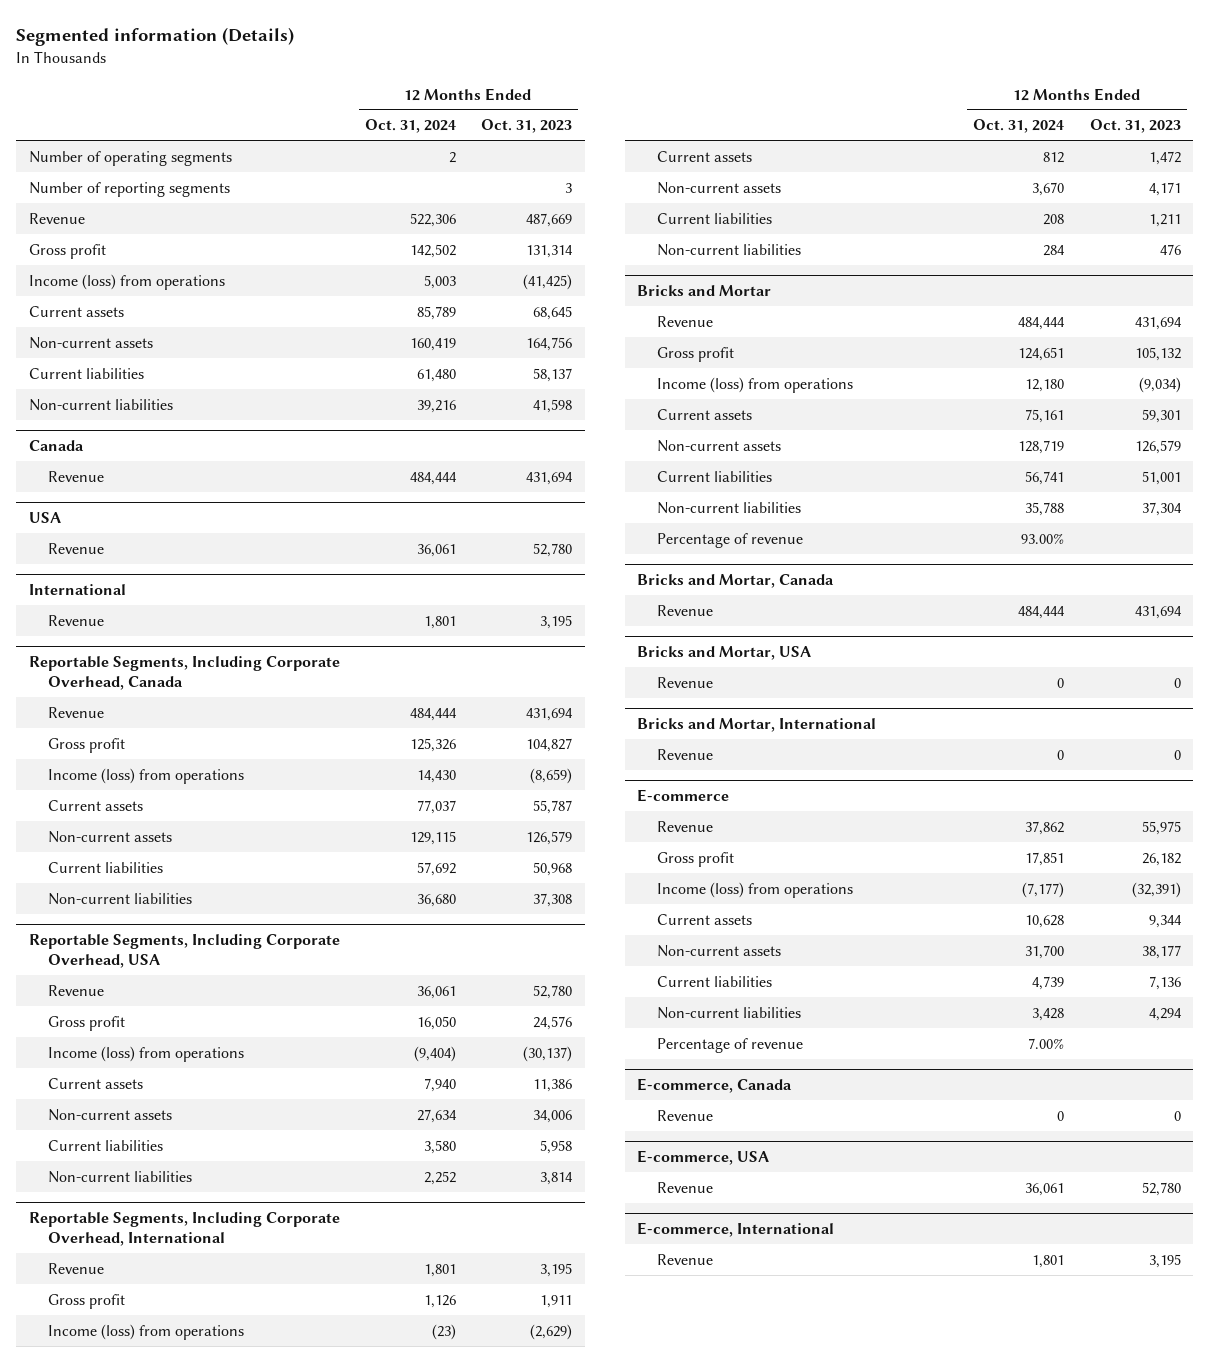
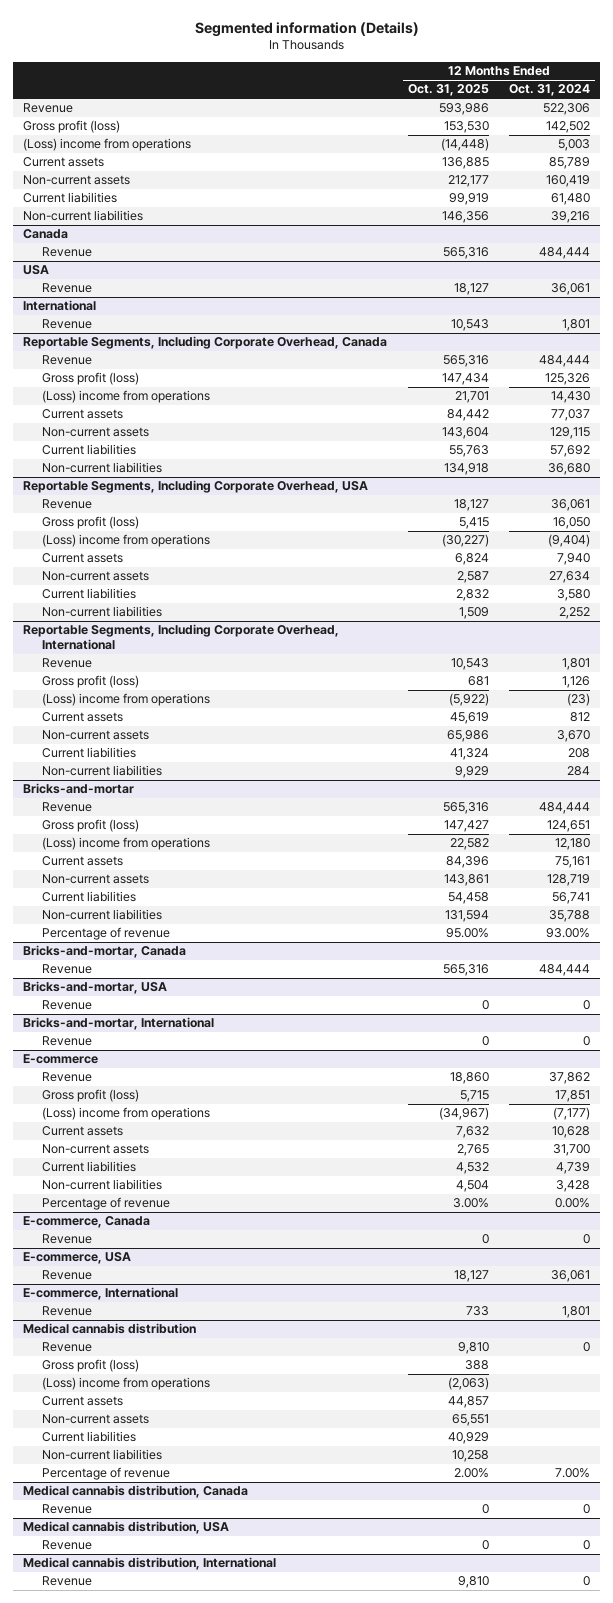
- | 12 Months Ended Oct. 31, 2024 | 12 Months Ended Oct. 31, 2023
+ | 12 Months Ended Oct. 31, 2025 | 12 Months Ended Oct. 31, 2024
- Number of operating segments | 2 |
- Number of reporting segments | | 3
- Gross profit | 142,502 | 131,314
- Income (loss) from operations | 5,003 | (41,425)
+ Gross profit (loss) | 153,530 | 142,502
+ (Loss) income from operations | (14,448) | 5,003
@ Reportable Segments, Including Corporate Overhead, Canada
- Gross profit | 125,326 | 104,827
- Income (loss) from operations | 14,430 | (8,659)
+ Gross profit (loss) | 147,434 | 125,326
+ (Loss) income from operations | 21,701 | 14,430
@ Reportable Segments, Including Corporate Overhead, USA
- Gross profit | 16,050 | 24,576
- Income (loss) from operations | (9,404) | (30,137)
+ Gross profit (loss) | 5,415 | 16,050
+ (Loss) income from operations | (30,227) | (9,404)
@ Reportable Segments, Including Corporate Overhead, International
- Gross profit | 1,126 | 1,911
- Income (loss) from operations | (23) | (2,629)
+ Gross profit (loss) | 681 | 1,126
+ (Loss) income from operations | (5,922) | (23)
- Bricks and Mortar
+ Bricks-and-mortar
- Gross profit | 124,651 | 105,132
- Income (loss) from operations | 12,180 | (9,034)
+ Gross profit (loss) | 147,427 | 124,651
+ (Loss) income from operations | 22,582 | 12,180
- Bricks and Mortar, Canada
+ Bricks-and-mortar, Canada
- Bricks and Mortar, USA
+ Bricks-and-mortar, USA
- Bricks and Mortar, International
+ Bricks-and-mortar, International
@ E-commerce
- Gross profit | 17,851 | 26,182
- Income (loss) from operations | (7,177) | (32,391)
+ Gross profit (loss) | 5,715 | 17,851
+ (Loss) income from operations | (34,967) | (7,177)
- Percentage of revenue | 7.00% |
+ Percentage of revenue | 3.00% | 0.00%
+ Medical cannabis distribution
+ Revenue | 9,810 | 0
+ Gross profit (loss) | 388 |
+ (Loss) income from operations | (2,063) |
+ Current assets | 44,857 |
+ Non-current assets | 65,551 |
+ Current liabilities | 40,929 |
+ Non-current liabilities | 10,258 |
+ Percentage of revenue | 2.00% | 7.00%
+ Medical cannabis distribution, Canada
+ Revenue | 0 | 0
+ Medical cannabis distribution, USA
+ Revenue | 0 | 0
+ Medical cannabis distribution, International
+ Revenue | 9,810 | 0

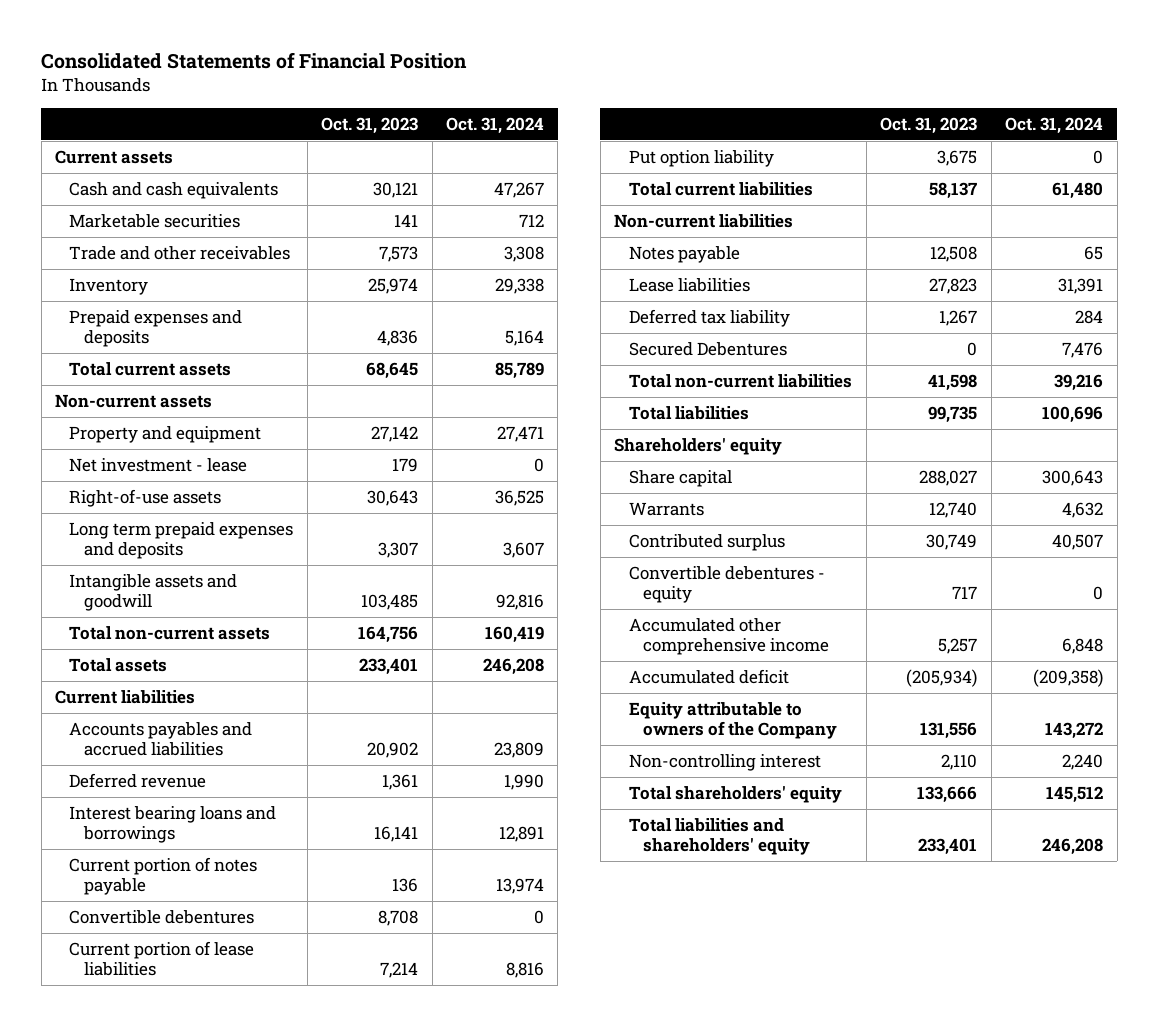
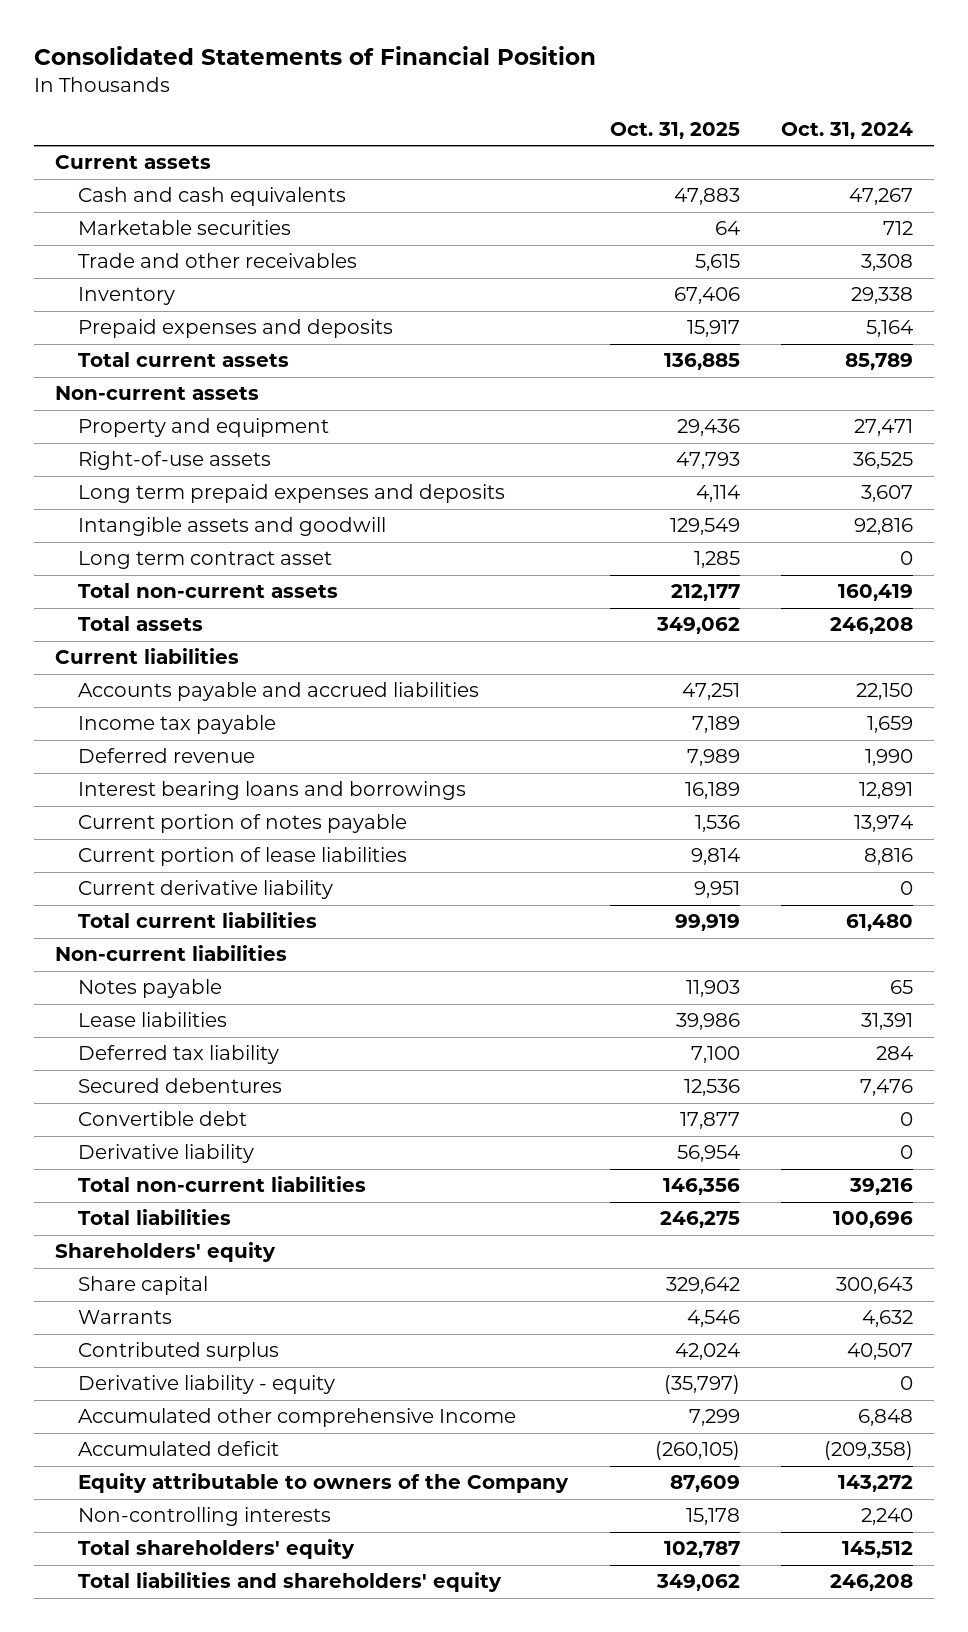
- | Oct. 31, 2023 | Oct. 31, 2024
+ | Oct. 31, 2025 | Oct. 31, 2024
- Net investment - lease | 179 | 0
+ Long term contract asset | 1,285 | 0
- Accounts payables and accrued liabilities | 20,902 | 23,809
+ Accounts payable and accrued liabilities | 47,251 | 22,150
+ Income tax payable | 7,189 | 1,659
- Convertible debentures | 8,708 | 0
- Put option liability | 3,675 | 0
+ Current derivative liability | 9,951 | 0
- Secured Debentures | 0 | 7,476
+ Secured debentures | 12,536 | 7,476
+ Convertible debt | 17,877 | 0
+ Derivative liability | 56,954 | 0
- Convertible debentures - equity | 717 | 0
- Accumulated other comprehensive income | 5,257 | 6,848
+ Derivative liability - equity | (35,797) | 0
+ Accumulated other comprehensive Income | 7,299 | 6,848
- Non-controlling interest | 2,110 | 2,240
+ Non-controlling interests | 15,178 | 2,240

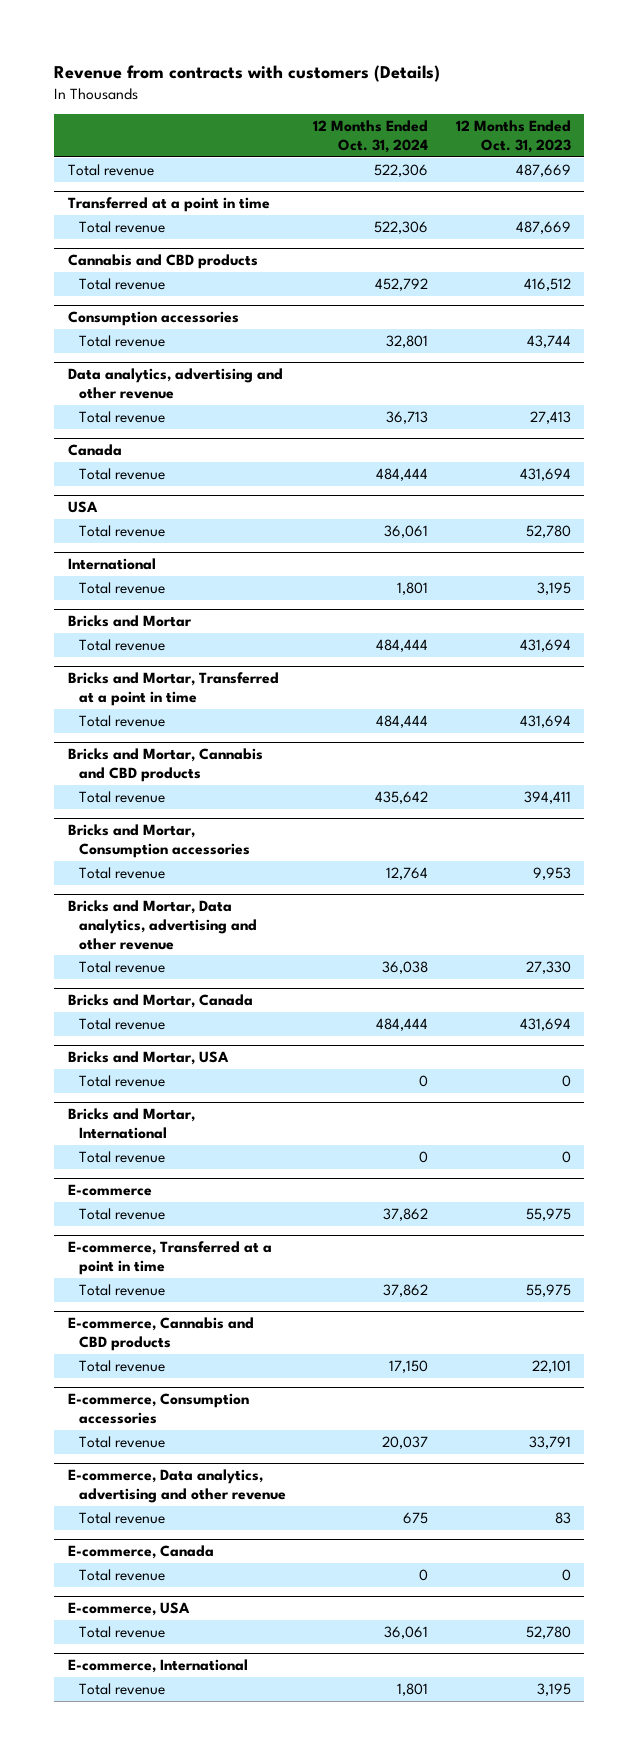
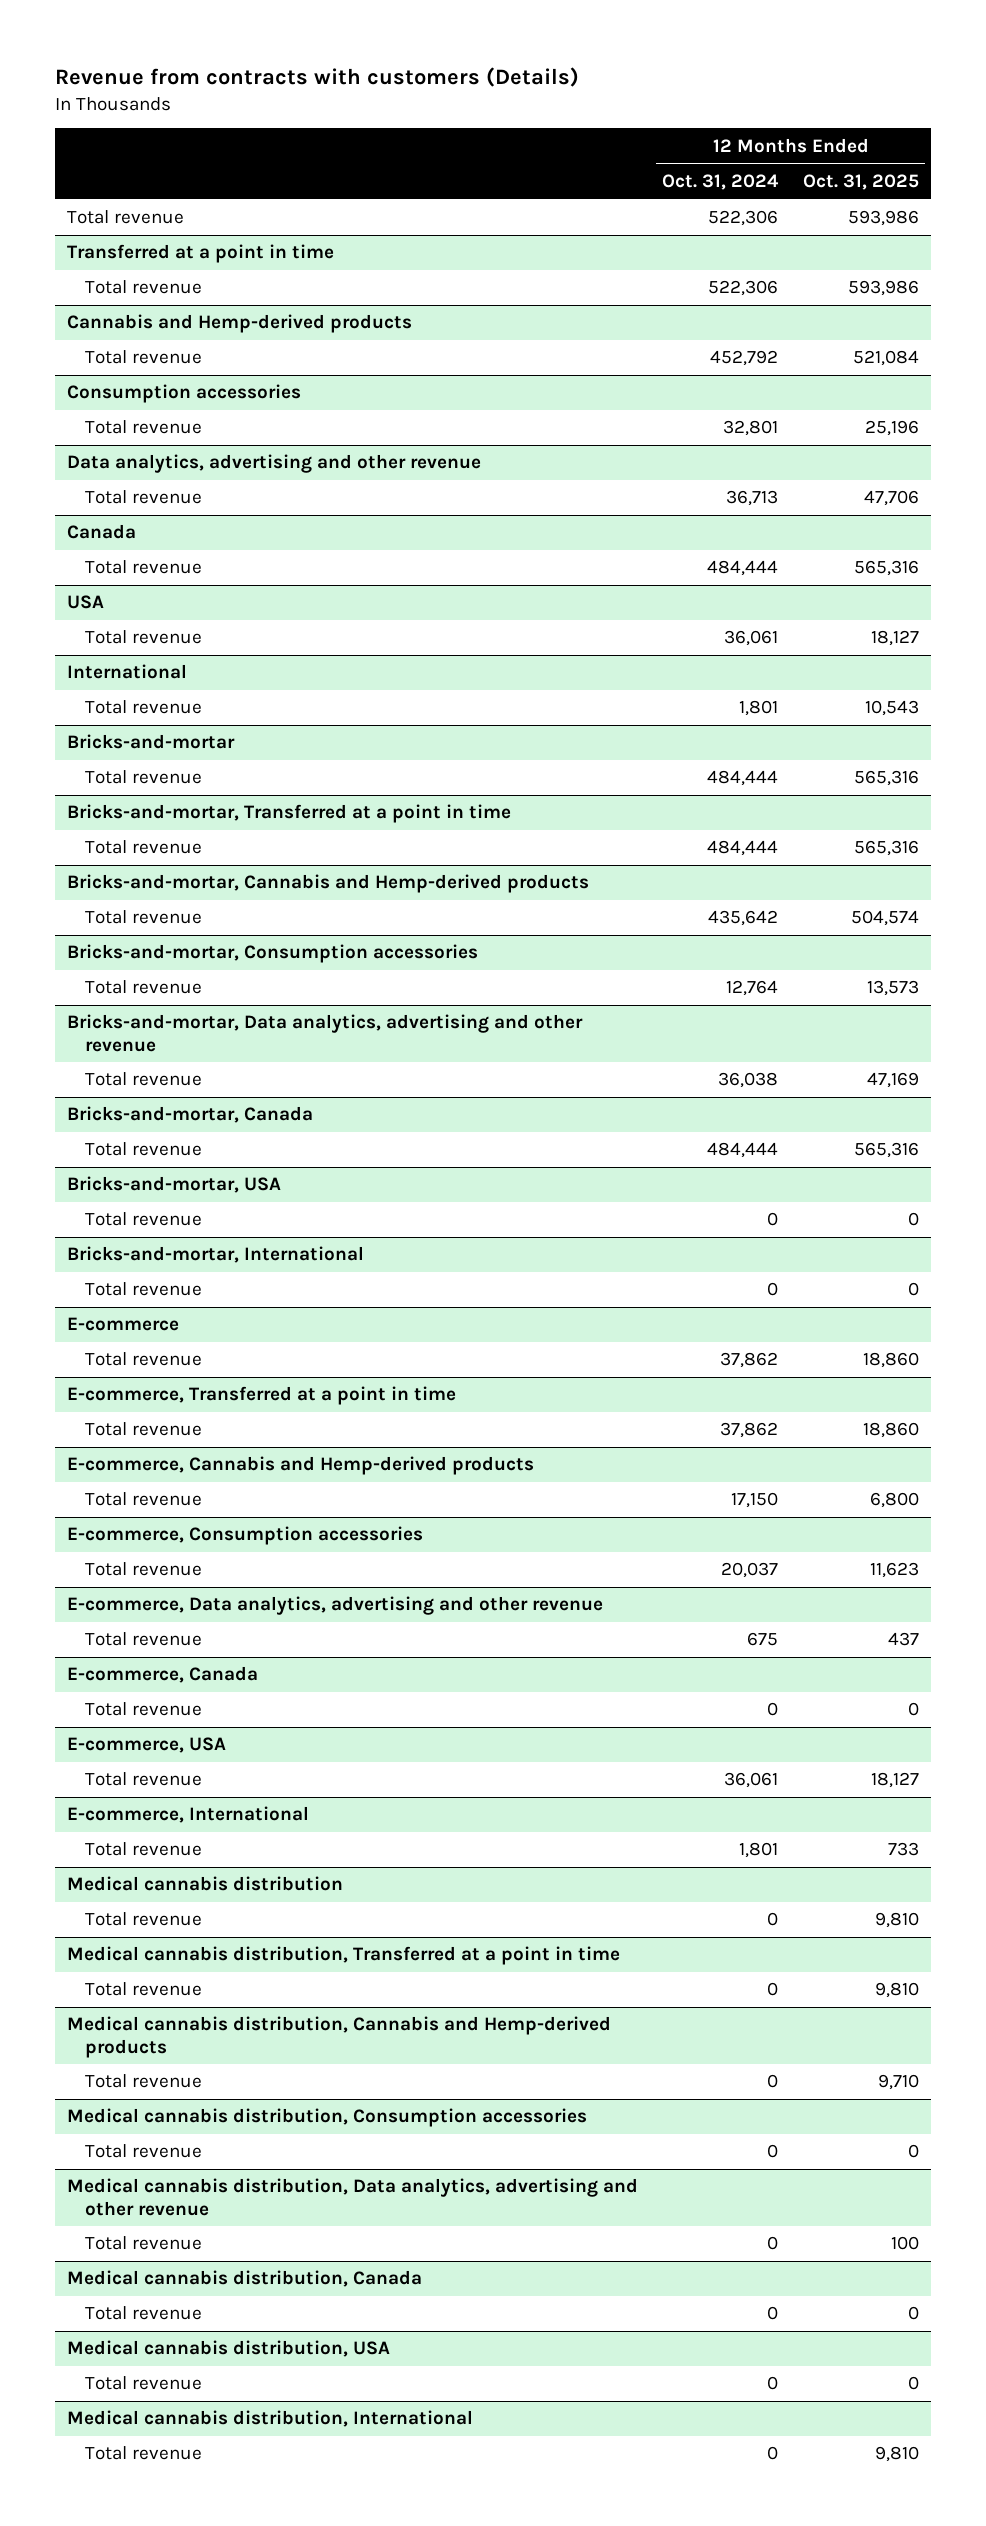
- | 12 Months Ended Oct. 31, 2024 | 12 Months Ended Oct. 31, 2023
+ | 12 Months Ended Oct. 31, 2024 | 12 Months Ended Oct. 31, 2025
- Cannabis and CBD products
+ Cannabis and Hemp-derived products
- Bricks and Mortar
+ Bricks-and-mortar
- Bricks and Mortar, Transferred at a point in time
+ Bricks-and-mortar, Transferred at a point in time
- Bricks and Mortar, Cannabis and CBD products
+ Bricks-and-mortar, Cannabis and Hemp-derived products
- Bricks and Mortar, Consumption accessories
+ Bricks-and-mortar, Consumption accessories
- Bricks and Mortar, Data analytics, advertising and other revenue
+ Bricks-and-mortar, Data analytics, advertising and other revenue
- Bricks and Mortar, Canada
+ Bricks-and-mortar, Canada
- Bricks and Mortar, USA
+ Bricks-and-mortar, USA
- Bricks and Mortar, International
+ Bricks-and-mortar, International
- E-commerce, Cannabis and CBD products
+ E-commerce, Cannabis and Hemp-derived products
+ Medical cannabis distribution
+ Total revenue | 0 | 9,810
+ Medical cannabis distribution, Transferred at a point in time
+ Total revenue | 0 | 9,810
+ Medical cannabis distribution, Cannabis and Hemp-derived products
+ Total revenue | 0 | 9,710
+ Medical cannabis distribution, Consumption accessories
+ Total revenue | 0 | 0
+ Medical cannabis distribution, Data analytics, advertising and other revenue
+ Total revenue | 0 | 100
+ Medical cannabis distribution, Canada
+ Total revenue | 0 | 0
+ Medical cannabis distribution, USA
+ Total revenue | 0 | 0
+ Medical cannabis distribution, International
+ Total revenue | 0 | 9,810

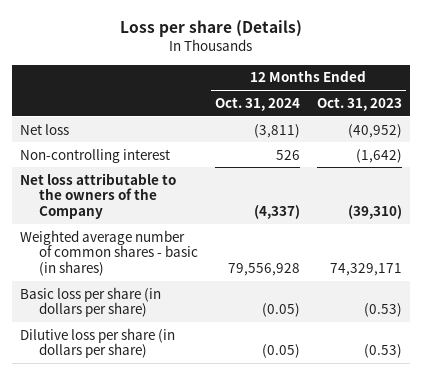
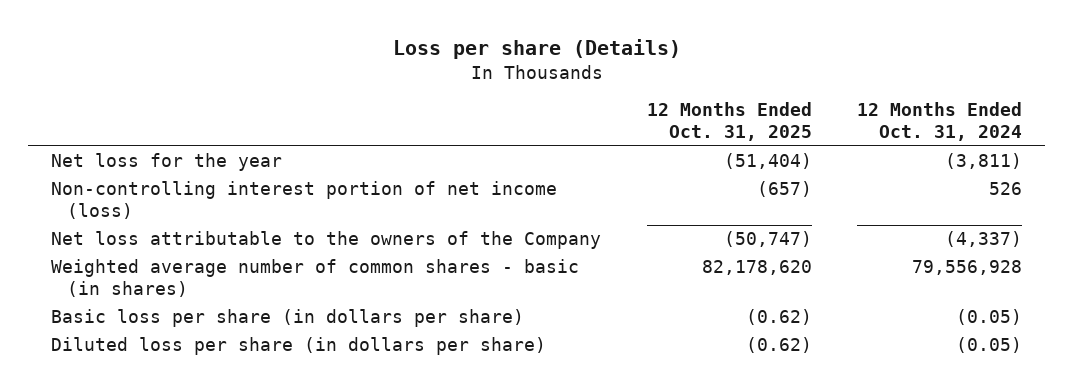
- | 12 Months Ended Oct. 31, 2024 | 12 Months Ended Oct. 31, 2023
+ | 12 Months Ended Oct. 31, 2025 | 12 Months Ended Oct. 31, 2024
- Net loss | (3,811) | (40,952)
- Non-controlling interest | 526 | (1,642)
+ Net loss for the year | (51,404) | (3,811)
+ Non-controlling interest portion of net income (loss) | (657) | 526
- Dilutive loss per share (in dollars per share) | (0.05) | (0.53)
+ Diluted loss per share (in dollars per share) | (0.62) | (0.05)

